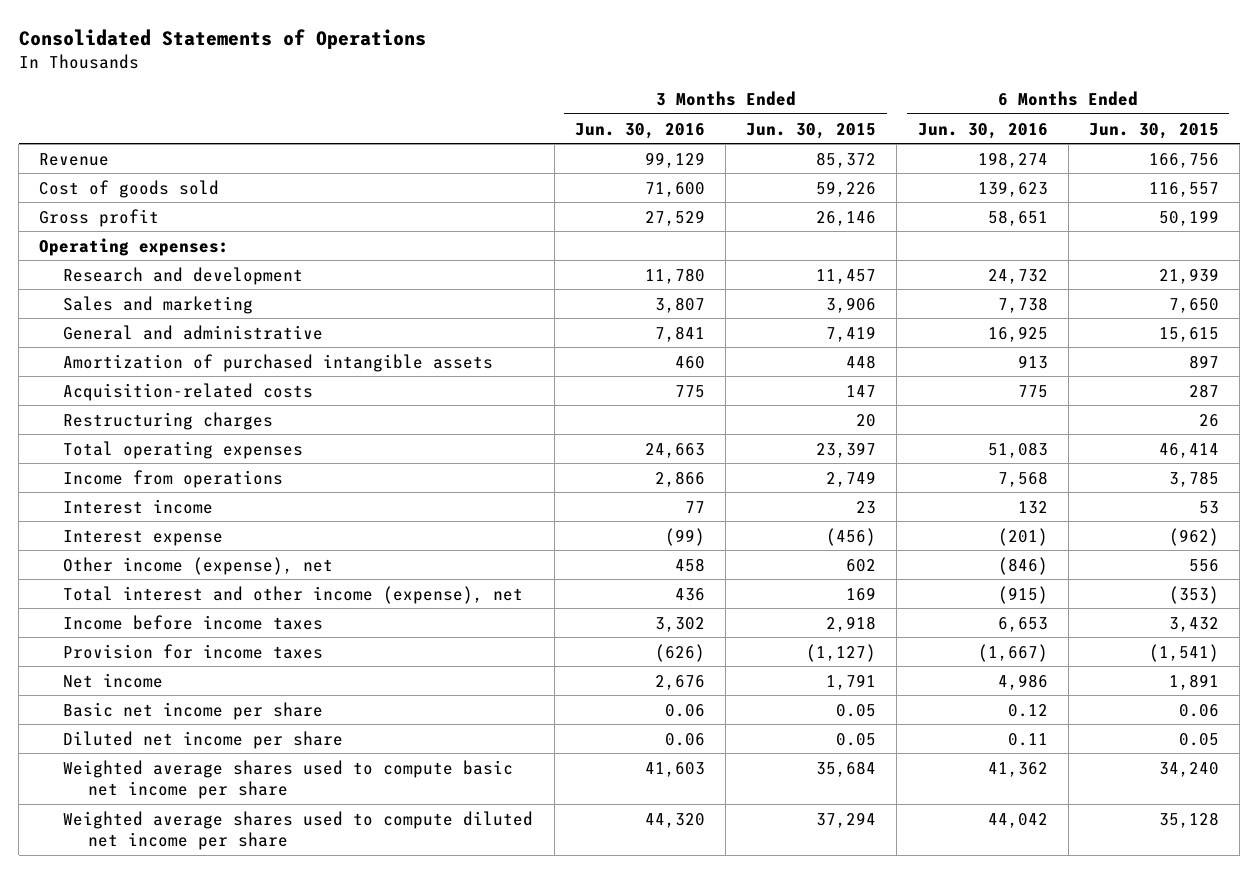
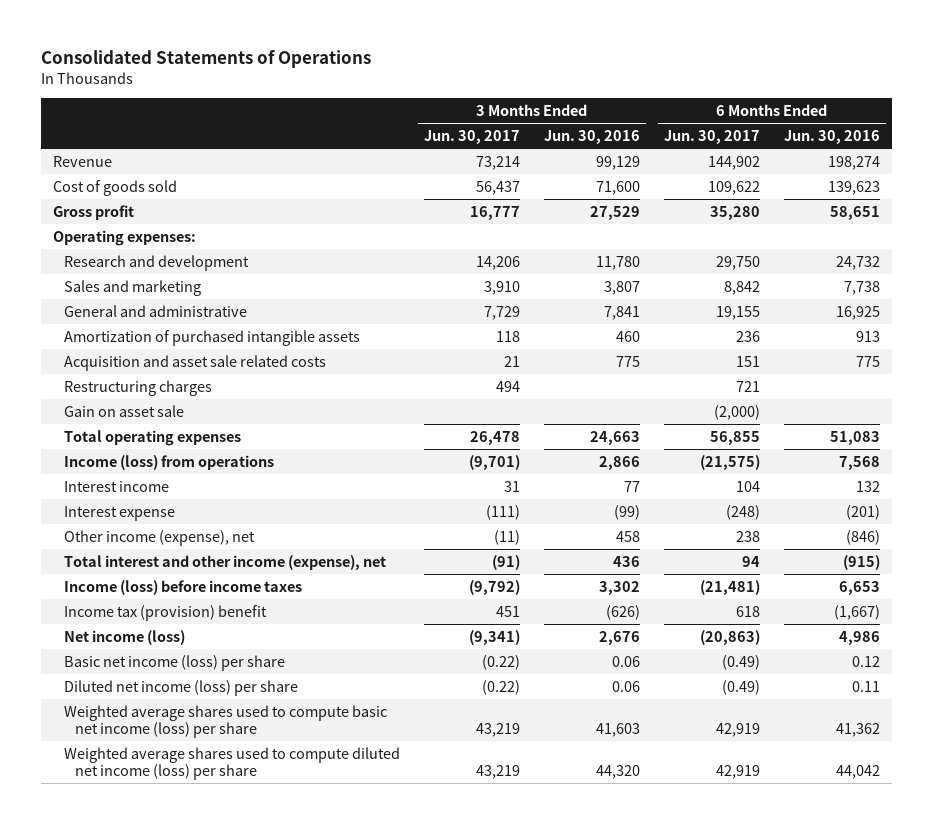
- | 3 Months Ended Jun. 30, 2016 | 3 Months Ended Jun. 30, 2015 | 6 Months Ended Jun. 30, 2016 | 6 Months Ended Jun. 30, 2015
+ | 3 Months Ended Jun. 30, 2017 | 3 Months Ended Jun. 30, 2016 | 6 Months Ended Jun. 30, 2017 | 6 Months Ended Jun. 30, 2016
- Acquisition-related costs | 775 | 147 | 775 | 287
+ Acquisition and asset sale related costs | 21 | 775 | 151 | 775
+ Gain on asset sale | | | (2,000) |
- Income from operations | 2,866 | 2,749 | 7,568 | 3,785
+ Income (loss) from operations | (9,701) | 2,866 | (21,575) | 7,568
- Income before income taxes | 3,302 | 2,918 | 6,653 | 3,432
- Provision for income taxes | (626) | (1,127) | (1,667) | (1,541)
- Net income | 2,676 | 1,791 | 4,986 | 1,891
- Basic net income per share | 0.06 | 0.05 | 0.12 | 0.06
- Diluted net income per share | 0.06 | 0.05 | 0.11 | 0.05
- Weighted average shares used to compute basic net income per share | 41,603 | 35,684 | 41,362 | 34,240
- Weighted average shares used to compute diluted net income per share | 44,320 | 37,294 | 44,042 | 35,128
+ Income (loss) before income taxes | (9,792) | 3,302 | (21,481) | 6,653
+ Income tax (provision) benefit | 451 | (626) | 618 | (1,667)
+ Net income (loss) | (9,341) | 2,676 | (20,863) | 4,986
+ Basic net income (loss) per share | (0.22) | 0.06 | (0.49) | 0.12
+ Diluted net income (loss) per share | (0.22) | 0.06 | (0.49) | 0.11
+ Weighted average shares used to compute basic net income (loss) per share | 43,219 | 41,603 | 42,919 | 41,362
+ Weighted average shares used to compute diluted net income (loss) per share | 43,219 | 44,320 | 42,919 | 44,042

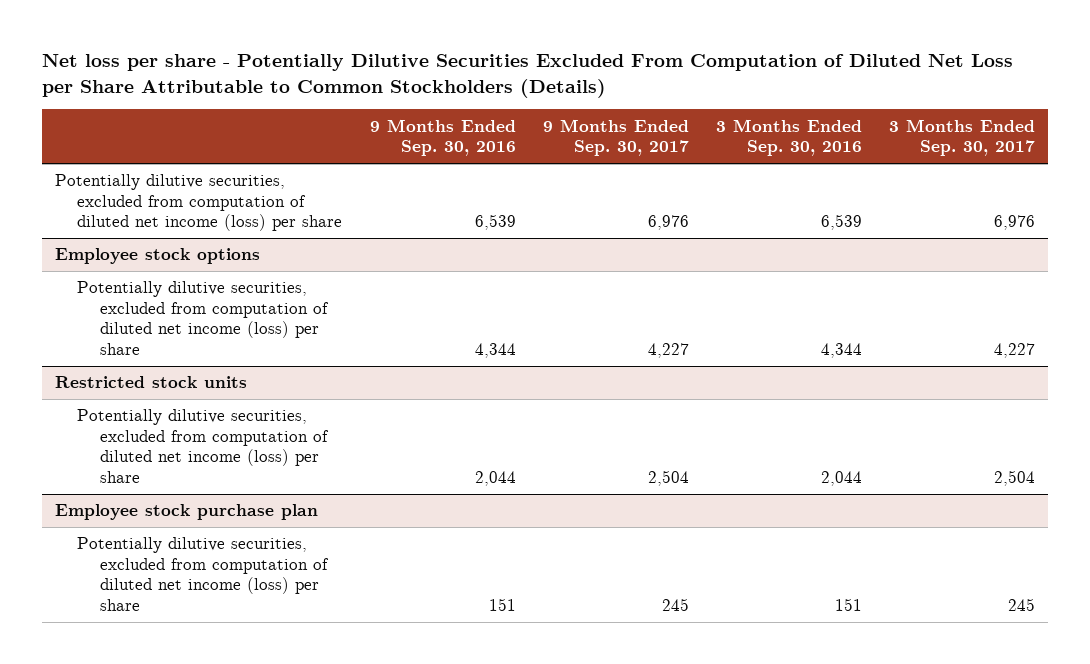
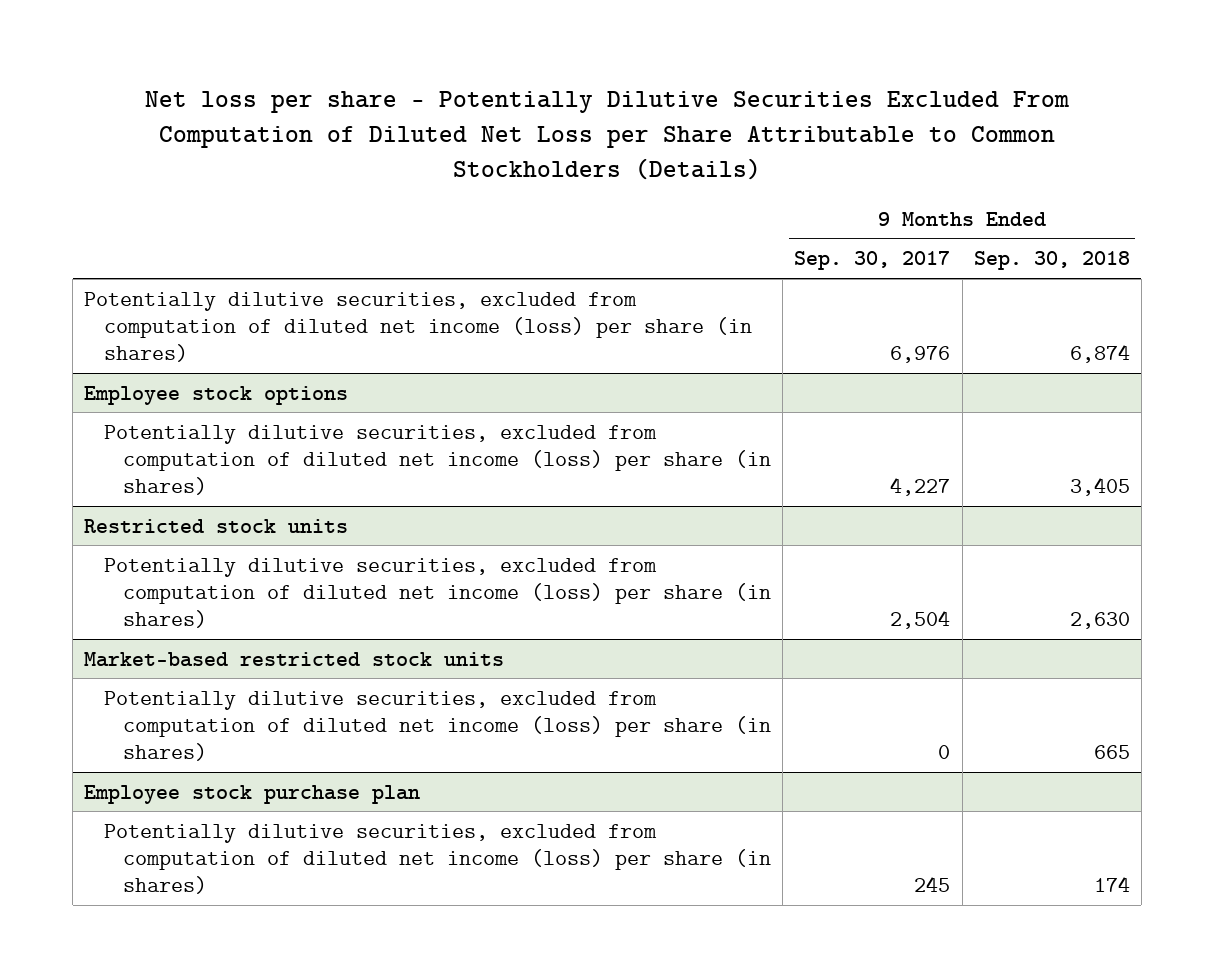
- | 9 Months Ended Sep. 30, 2016 | 9 Months Ended Sep. 30, 2017 | 3 Months Ended Sep. 30, 2016 | 3 Months Ended Sep. 30, 2017
+ | 9 Months Ended Sep. 30, 2017 | 9 Months Ended Sep. 30, 2018
- Potentially dilutive securities, excluded from computation of diluted net income (loss) per share | 6,539 | 6,976 | 6,539 | 6,976
+ Potentially dilutive securities, excluded from computation of diluted net income (loss) per share (in shares) | 6,976 | 6,874
@ Employee stock options
- Potentially dilutive securities, excluded from computation of diluted net income (loss) per share | 4,344 | 4,227 | 4,344 | 4,227
+ Potentially dilutive securities, excluded from computation of diluted net income (loss) per share (in shares) | 4,227 | 3,405
@ Restricted stock units
- Potentially dilutive securities, excluded from computation of diluted net income (loss) per share | 2,044 | 2,504 | 2,044 | 2,504
+ Potentially dilutive securities, excluded from computation of diluted net income (loss) per share (in shares) | 2,504 | 2,630
+ Market-based restricted stock units
+ Potentially dilutive securities, excluded from computation of diluted net income (loss) per share (in shares) | 0 | 665
@ Employee stock purchase plan
- Potentially dilutive securities, excluded from computation of diluted net income (loss) per share | 151 | 245 | 151 | 245
+ Potentially dilutive securities, excluded from computation of diluted net income (loss) per share (in shares) | 245 | 174

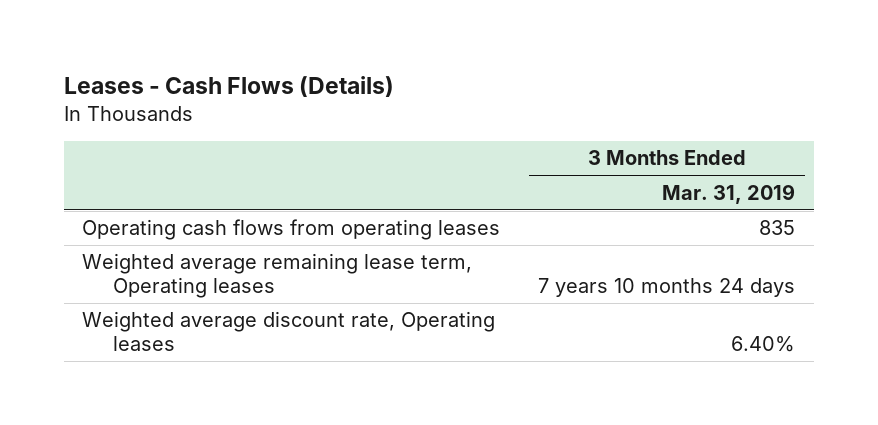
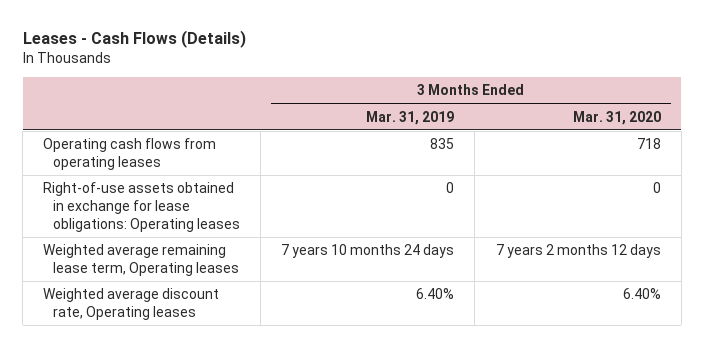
- | 3 Months Ended Mar. 31, 2019
+ | 3 Months Ended Mar. 31, 2019 | 3 Months Ended Mar. 31, 2020
+ Right-of-use assets obtained in exchange for lease obligations: Operating leases | 0 | 0

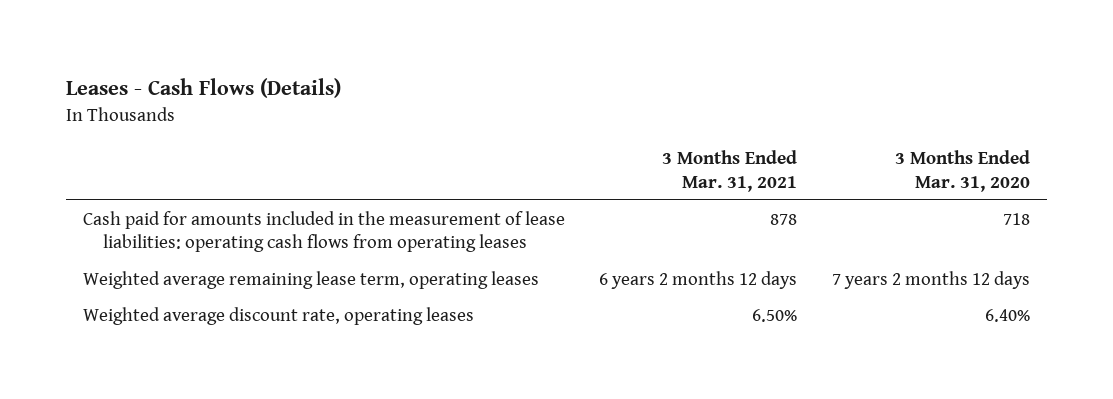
- | 3 Months Ended Mar. 31, 2019 | 3 Months Ended Mar. 31, 2020
+ | 3 Months Ended Mar. 31, 2021 | 3 Months Ended Mar. 31, 2020
- Operating cash flows from operating leases | 835 | 718
- Right-of-use assets obtained in exchange for lease obligations: Operating leases | 0 | 0
- Weighted average remaining lease term, Operating leases | 7 years 10 months 24 days | 7 years 2 months 12 days
- Weighted average discount rate, Operating leases | 6.40% | 6.40%
+ Cash paid for amounts included in the measurement of lease liabilities: operating cash flows from operating leases | 878 | 718
+ Weighted average remaining lease term, operating leases | 6 years 2 months 12 days | 7 years 2 months 12 days
+ Weighted average discount rate, operating leases | 6.50% | 6.40%

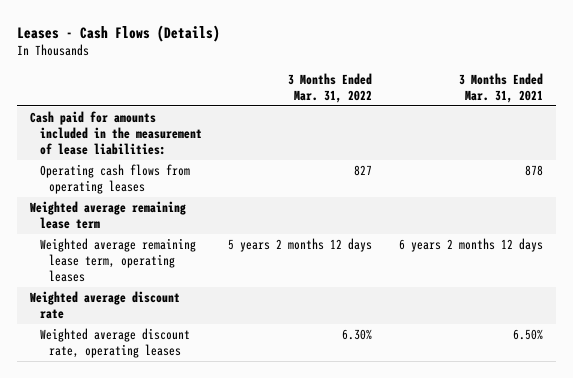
- | 3 Months Ended Mar. 31, 2021 | 3 Months Ended Mar. 31, 2020
+ | 3 Months Ended Mar. 31, 2022 | 3 Months Ended Mar. 31, 2021
- Cash paid for amounts included in the measurement of lease liabilities: operating cash flows from operating leases | 878 | 718
+ Cash paid for amounts included in the measurement of lease liabilities:
+ Operating cash flows from operating leases | 827 | 878
+ Weighted average remaining lease term
+ Weighted average discount rate

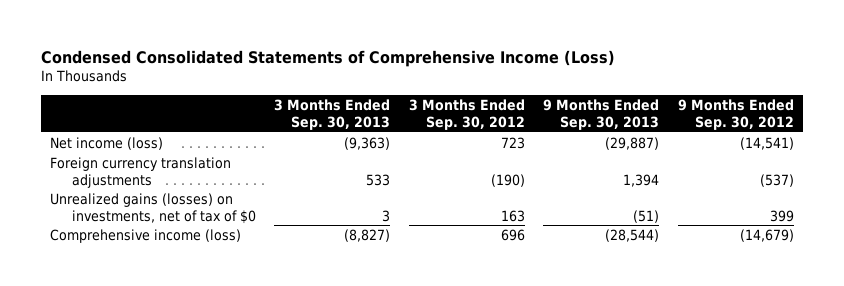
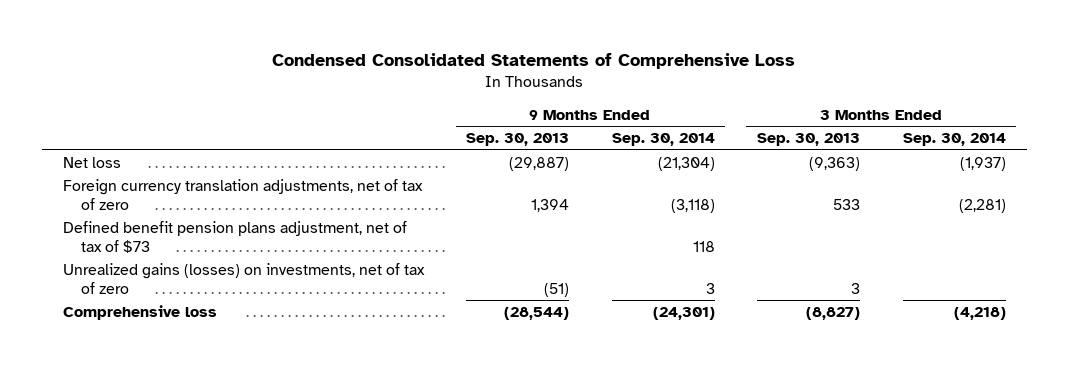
- Condensed Consolidated Statements of Comprehensive Income (Loss)
+ Condensed Consolidated Statements of Comprehensive Loss
- | 3 Months Ended Sep. 30, 2013 | 3 Months Ended Sep. 30, 2012 | 9 Months Ended Sep. 30, 2013 | 9 Months Ended Sep. 30, 2012
+ | 9 Months Ended Sep. 30, 2013 | 9 Months Ended Sep. 30, 2014 | 3 Months Ended Sep. 30, 2013 | 3 Months Ended Sep. 30, 2014
- Net income (loss) | (9,363) | 723 | (29,887) | (14,541)
- Foreign currency translation adjustments | 533 | (190) | 1,394 | (537)
- Unrealized gains (losses) on investments, net of tax of $0 | 3 | 163 | (51) | 399
- Comprehensive income (loss) | (8,827) | 696 | (28,544) | (14,679)
+ Net loss | (29,887) | (21,304) | (9,363) | (1,937)
+ Foreign currency translation adjustments, net of tax of zero | 1,394 | (3,118) | 533 | (2,281)
+ Defined benefit pension plans adjustment, net of tax of $73 | | 118 | |
+ Unrealized gains (losses) on investments, net of tax of zero | (51) | 3 | 3 |
+ Comprehensive loss | (28,544) | (24,301) | (8,827) | (4,218)

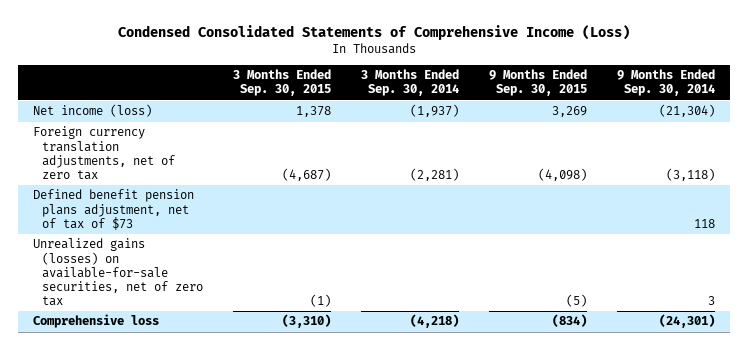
- Condensed Consolidated Statements of Comprehensive Loss
+ Condensed Consolidated Statements of Comprehensive Income (Loss)
- | 9 Months Ended Sep. 30, 2013 | 9 Months Ended Sep. 30, 2014 | 3 Months Ended Sep. 30, 2013 | 3 Months Ended Sep. 30, 2014
+ | 3 Months Ended Sep. 30, 2015 | 3 Months Ended Sep. 30, 2014 | 9 Months Ended Sep. 30, 2015 | 9 Months Ended Sep. 30, 2014
- Net loss | (29,887) | (21,304) | (9,363) | (1,937)
- Foreign currency translation adjustments, net of tax of zero | 1,394 | (3,118) | 533 | (2,281)
+ Net income (loss) | 1,378 | (1,937) | 3,269 | (21,304)
+ Foreign currency translation adjustments, net of zero tax | (4,687) | (2,281) | (4,098) | (3,118)
- Unrealized gains (losses) on investments, net of tax of zero | (51) | 3 | 3 |
+ Unrealized gains (losses) on available-for-sale securities, net of zero tax | (1) | | (5) | 3

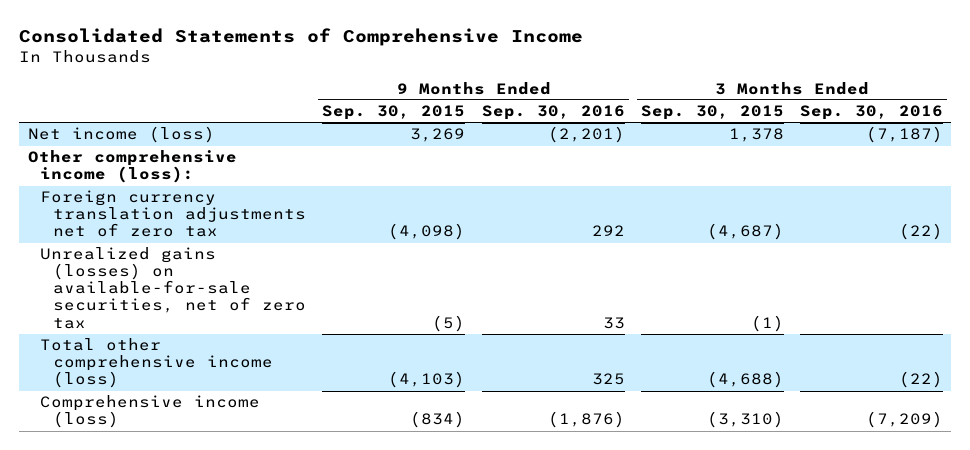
- Condensed Consolidated Statements of Comprehensive Income (Loss)
+ Consolidated Statements of Comprehensive Income
- | 3 Months Ended Sep. 30, 2015 | 3 Months Ended Sep. 30, 2014 | 9 Months Ended Sep. 30, 2015 | 9 Months Ended Sep. 30, 2014
+ | 9 Months Ended Sep. 30, 2015 | 9 Months Ended Sep. 30, 2016 | 3 Months Ended Sep. 30, 2015 | 3 Months Ended Sep. 30, 2016
- Foreign currency translation adjustments, net of zero tax | (4,687) | (2,281) | (4,098) | (3,118)
- Defined benefit pension plans adjustment, net of tax of $73 | | | | 118
+ Other comprehensive income (loss):
+ Foreign currency translation adjustments net of zero tax | (4,098) | 292 | (4,687) | (22)
- Comprehensive loss | (3,310) | (4,218) | (834) | (24,301)
+ Total other comprehensive income (loss) | (4,103) | 325 | (4,688) | (22)
+ Comprehensive income (loss) | (834) | (1,876) | (3,310) | (7,209)

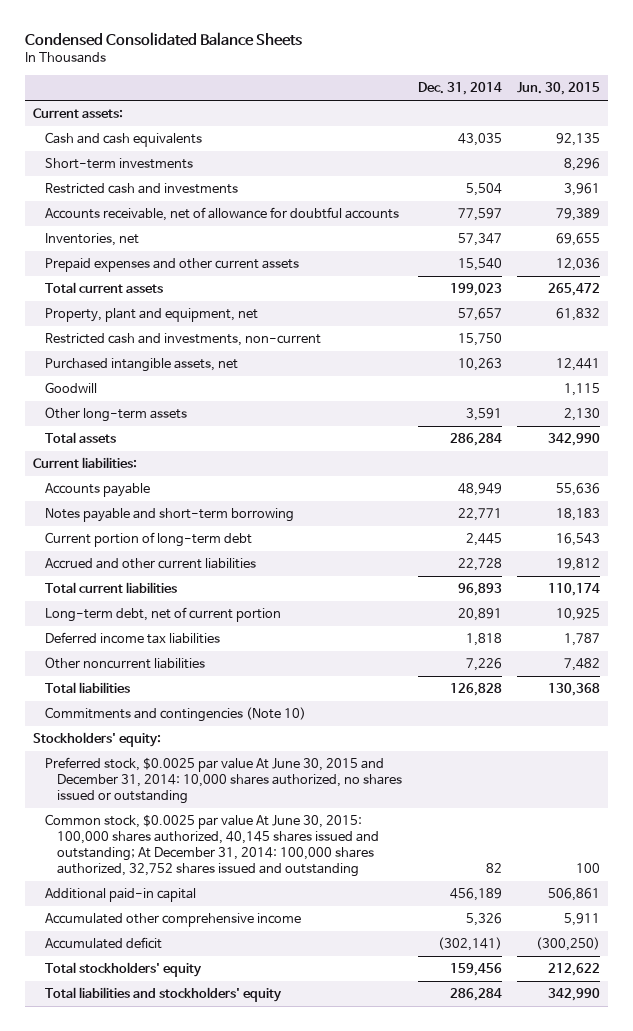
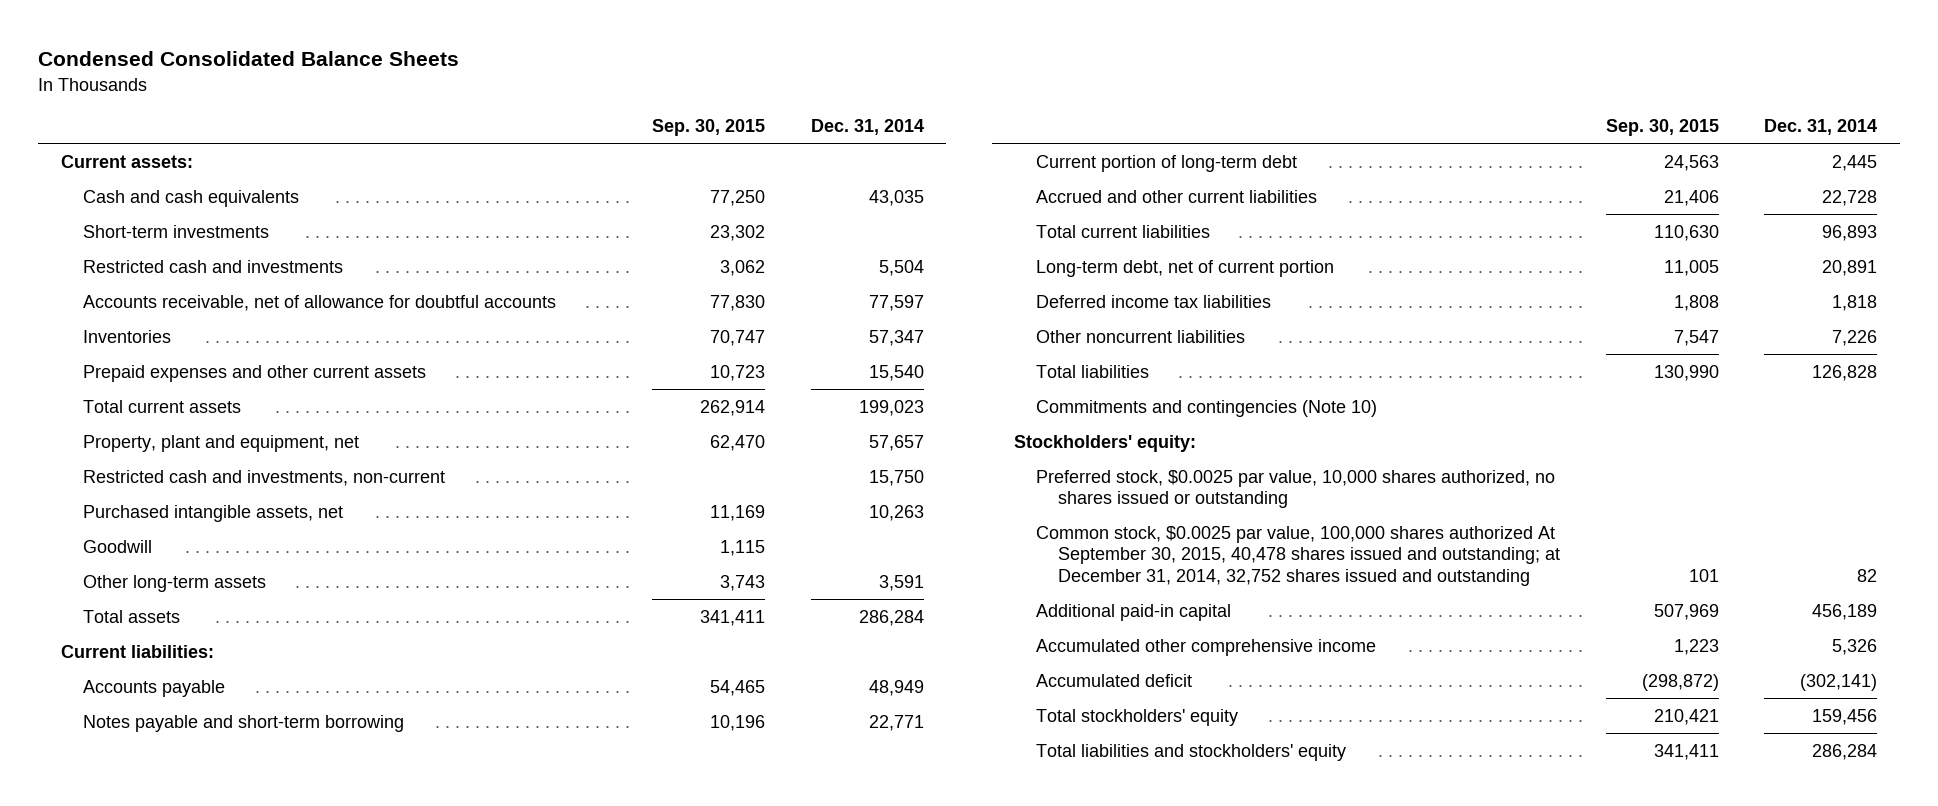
- | Dec. 31, 2014 | Jun. 30, 2015
+ | Sep. 30, 2015 | Dec. 31, 2014
- Inventories, net | 57,347 | 69,655
+ Inventories | 70,747 | 57,347
- Preferred stock, $0.0025 par value At June 30, 2015 and December 31, 2014: 10,000 shares authorized, no shares issued or outstanding
- Common stock, $0.0025 par value At June 30, 2015: 100,000 shares authorized, 40,145 shares issued and outstanding; At December 31, 2014: 100,000 shares authorized, 32,752 shares issued and outstanding | 82 | 100
+ Preferred stock, $0.0025 par value, 10,000 shares authorized, no shares issued or outstanding
+ Common stock, $0.0025 par value, 100,000 shares authorized At September 30, 2015, 40,478 shares issued and outstanding; at December 31, 2014, 32,752 shares issued and outstanding | 101 | 82

